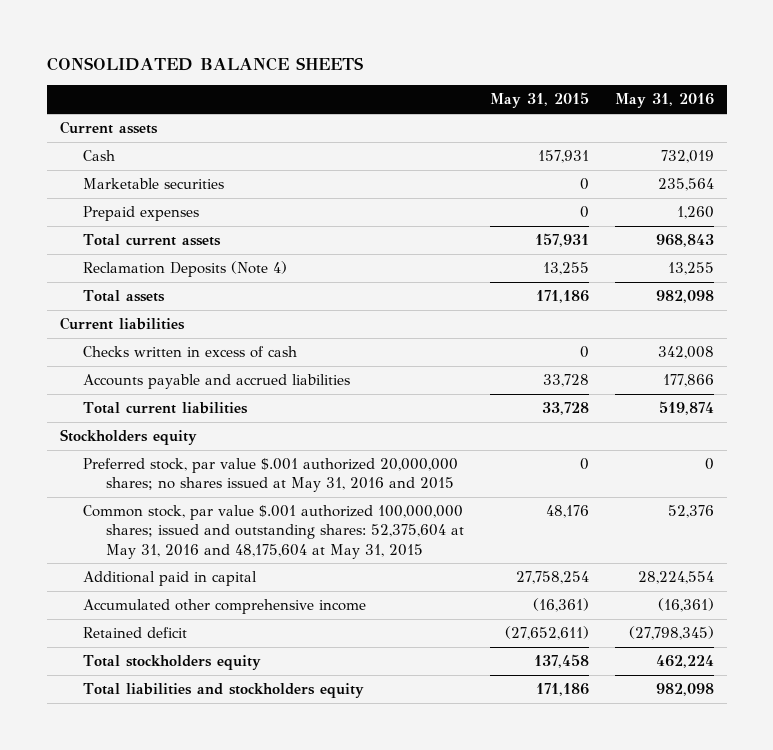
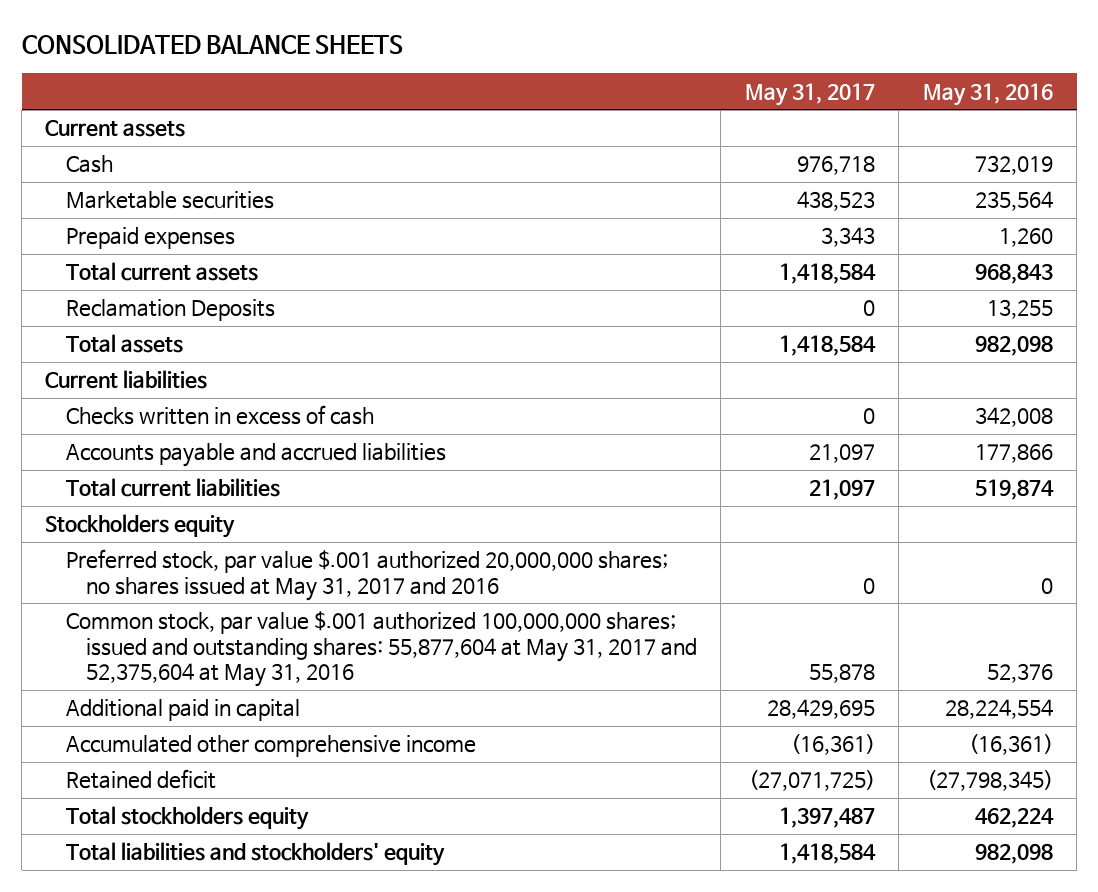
- | May 31, 2015 | May 31, 2016
+ | May 31, 2017 | May 31, 2016
- Reclamation Deposits (Note 4) | 13,255 | 13,255
+ Reclamation Deposits | 0 | 13,255
- Preferred stock, par value $.001 authorized 20,000,000 shares; no shares issued at May 31, 2016 and 2015 | 0 | 0
- Common stock, par value $.001 authorized 100,000,000 shares; issued and outstanding shares: 52,375,604 at May 31, 2016 and 48,175,604 at May 31, 2015 | 48,176 | 52,376
+ Preferred stock, par value $.001 authorized 20,000,000 shares; no shares issued at May 31, 2017 and 2016 | 0 | 0
+ Common stock, par value $.001 authorized 100,000,000 shares; issued and outstanding shares: 55,877,604 at May 31, 2017 and 52,375,604 at May 31, 2016 | 55,878 | 52,376
- Total liabilities and stockholders equity | 171,186 | 982,098
+ Total liabilities and stockholders' equity | 1,418,584 | 982,098

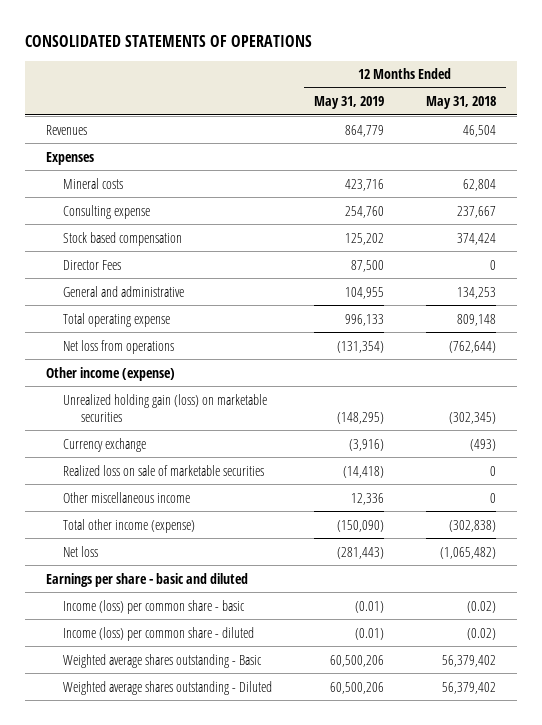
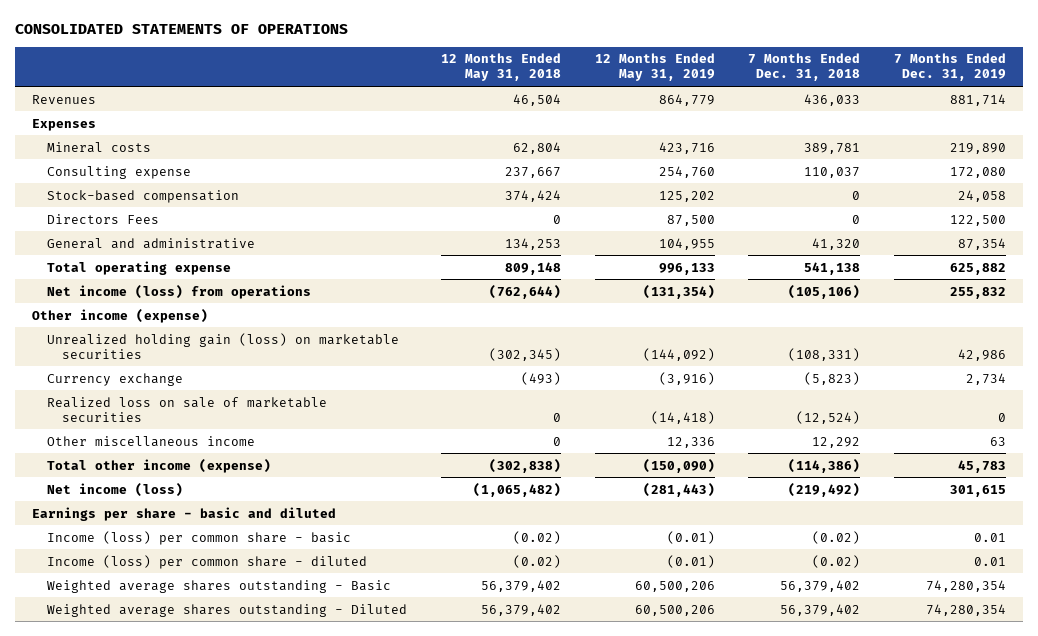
- | 12 Months Ended May 31, 2019 | 12 Months Ended May 31, 2018
+ | 12 Months Ended May 31, 2018 | 12 Months Ended May 31, 2019 | 7 Months Ended Dec. 31, 2018 | 7 Months Ended Dec. 31, 2019
- Stock based compensation | 125,202 | 374,424
- Director Fees | 87,500 | 0
+ Stock-based compensation | 374,424 | 125,202 | 0 | 24,058
+ Directors Fees | 0 | 87,500 | 0 | 122,500
- Net loss from operations | (131,354) | (762,644)
+ Net income (loss) from operations | (762,644) | (131,354) | (105,106) | 255,832
- Unrealized holding gain (loss) on marketable securities | (148,295) | (302,345)
+ Unrealized holding gain (loss) on marketable securities | (302,345) | (144,092) | (108,331) | 42,986
- Net loss | (281,443) | (1,065,482)
+ Net income (loss) | (1,065,482) | (281,443) | (219,492) | 301,615

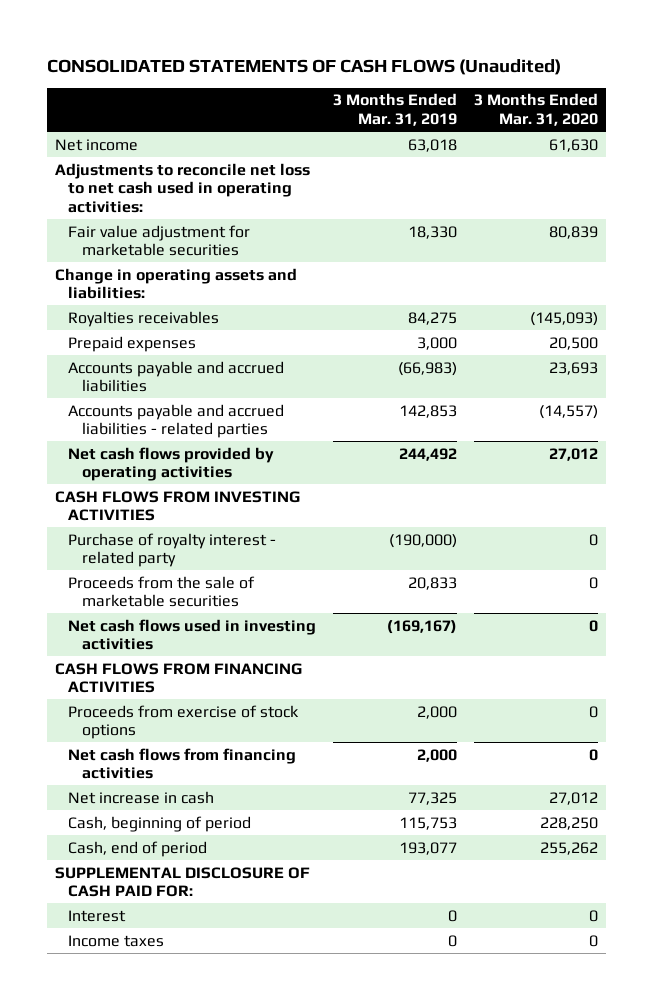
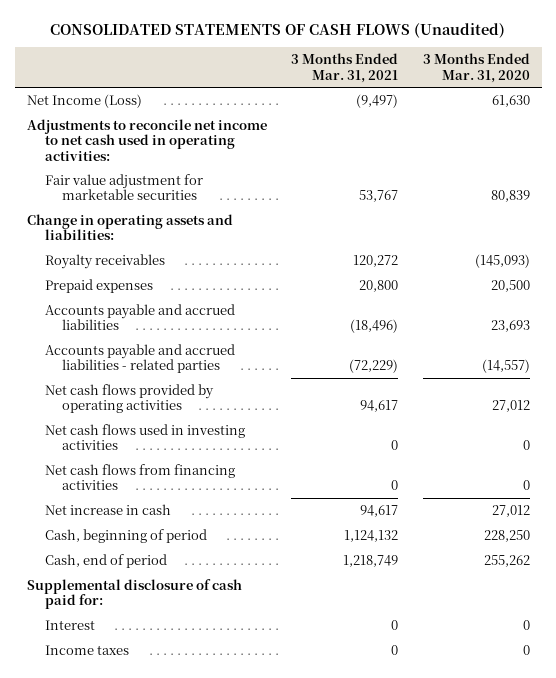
- | 3 Months Ended Mar. 31, 2019 | 3 Months Ended Mar. 31, 2020
+ | 3 Months Ended Mar. 31, 2021 | 3 Months Ended Mar. 31, 2020
- Net income | 63,018 | 61,630
- Adjustments to reconcile net loss to net cash used in operating activities:
+ Net Income (Loss) | (9,497) | 61,630
+ Adjustments to reconcile net income to net cash used in operating activities:
- Royalties receivables | 84,275 | (145,093)
+ Royalty receivables | 120,272 | (145,093)
- CASH FLOWS FROM INVESTING ACTIVITIES
- Purchase of royalty interest - related party | (190,000) | 0
- Proceeds from the sale of marketable securities | 20,833 | 0
- CASH FLOWS FROM FINANCING ACTIVITIES
- Proceeds from exercise of stock options | 2,000 | 0
- SUPPLEMENTAL DISCLOSURE OF CASH PAID FOR:
+ Supplemental disclosure of cash paid for:

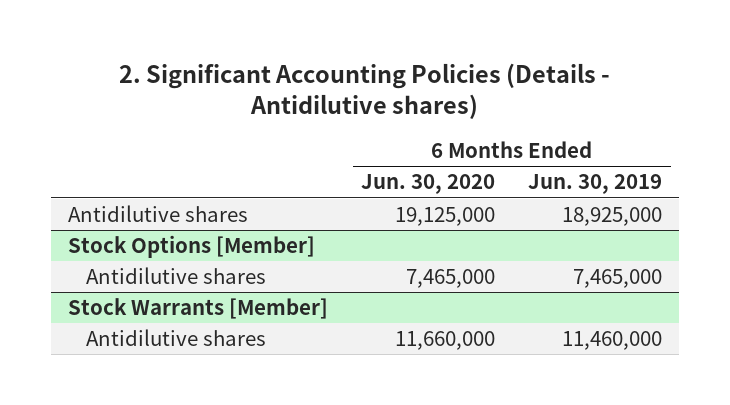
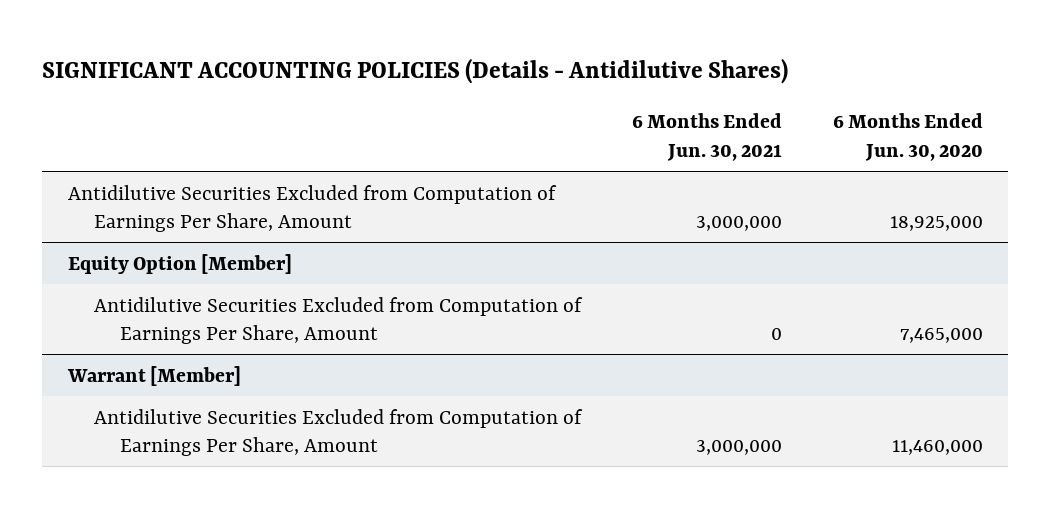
- 2. Significant Accounting Policies (Details - Antidilutive shares)
+ SIGNIFICANT ACCOUNTING POLICIES (Details - Antidilutive Shares)
- | 6 Months Ended Jun. 30, 2020 | 6 Months Ended Jun. 30, 2019
+ | 6 Months Ended Jun. 30, 2021 | 6 Months Ended Jun. 30, 2020
- Antidilutive shares | 19,125,000 | 18,925,000
- Stock Options [Member]
- Antidilutive shares | 7,465,000 | 7,465,000
- Stock Warrants [Member]
- Antidilutive shares | 11,660,000 | 11,460,000
+ Antidilutive Securities Excluded from Computation of Earnings Per Share, Amount | 3,000,000 | 18,925,000
+ Equity Option [Member]
+ Antidilutive Securities Excluded from Computation of Earnings Per Share, Amount | 0 | 7,465,000
+ Warrant [Member]
+ Antidilutive Securities Excluded from Computation of Earnings Per Share, Amount | 3,000,000 | 11,460,000

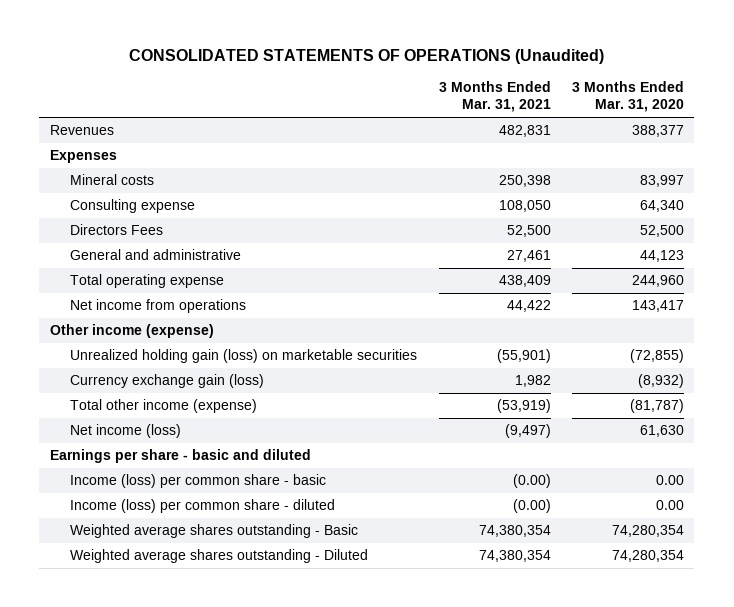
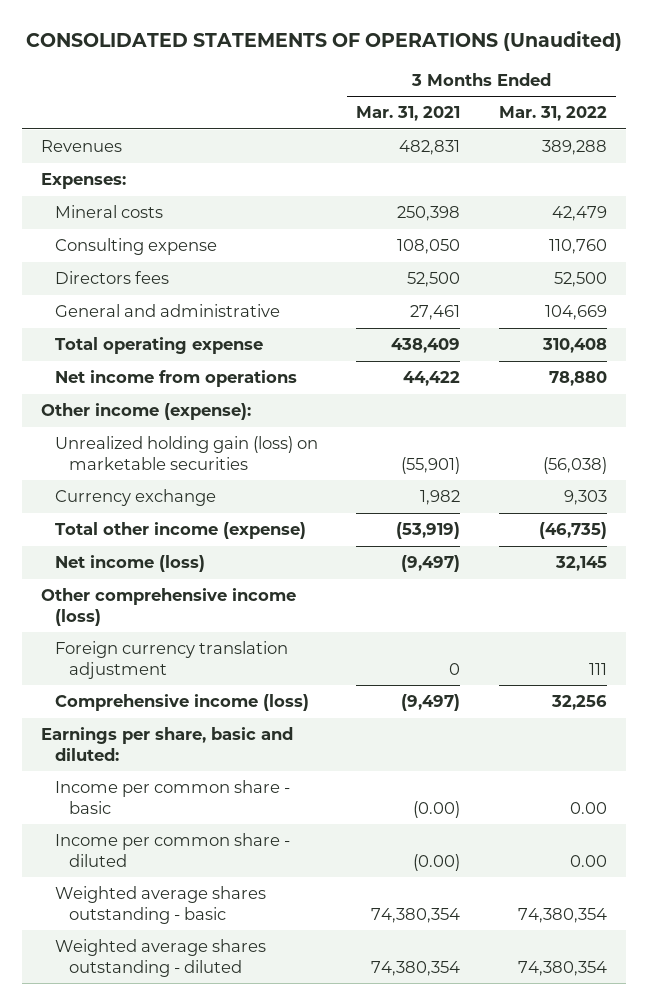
- | 3 Months Ended Mar. 31, 2021 | 3 Months Ended Mar. 31, 2020
+ | 3 Months Ended Mar. 31, 2021 | 3 Months Ended Mar. 31, 2022
- Expenses
+ Expenses:
- Directors Fees | 52,500 | 52,500
+ Directors fees | 52,500 | 52,500
- Other income (expense)
+ Other income (expense):
- Currency exchange gain (loss) | 1,982 | (8,932)
+ Currency exchange | 1,982 | 9,303
- Earnings per share - basic and diluted
- Income (loss) per common share - basic | (0.00) | 0.00
- Income (loss) per common share - diluted | (0.00) | 0.00
- Weighted average shares outstanding - Basic | 74,380,354 | 74,280,354
- Weighted average shares outstanding - Diluted | 74,380,354 | 74,280,354
+ Other comprehensive income (loss)
+ Foreign currency translation adjustment | 0 | 111
+ Comprehensive income (loss) | (9,497) | 32,256
+ Earnings per share, basic and diluted:
+ Income per common share - basic | (0.00) | 0.00
+ Income per common share - diluted | (0.00) | 0.00
+ Weighted average shares outstanding - basic | 74,380,354 | 74,380,354
+ Weighted average shares outstanding - diluted | 74,380,354 | 74,380,354

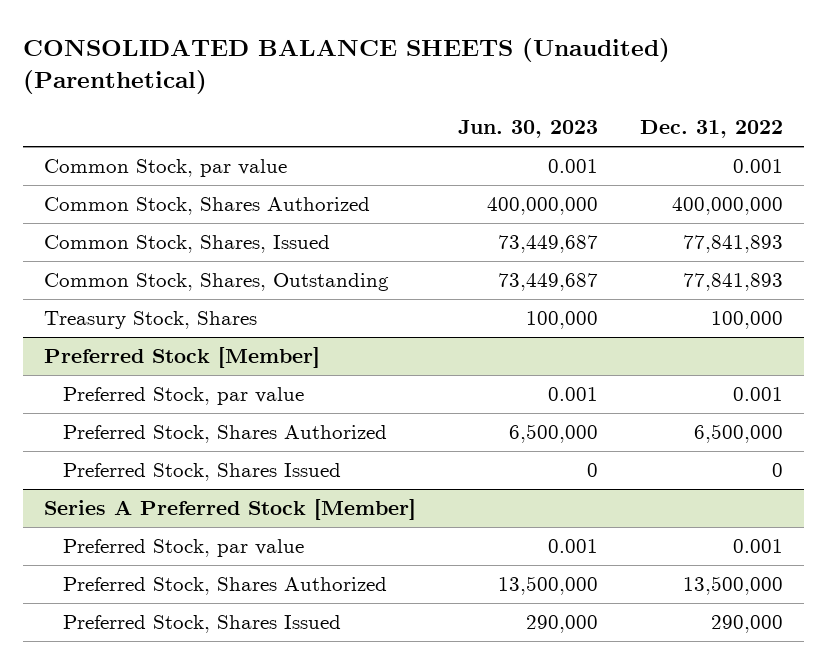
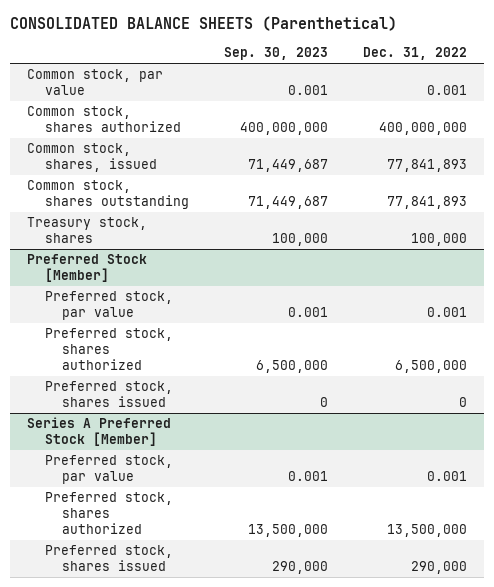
- CONSOLIDATED BALANCE SHEETS (Unaudited) (Parenthetical)
+ CONSOLIDATED BALANCE SHEETS (Parenthetical)
- | Jun. 30, 2023 | Dec. 31, 2022
+ | Sep. 30, 2023 | Dec. 31, 2022
- Common Stock, par value | 0.001 | 0.001
- Common Stock, Shares Authorized | 400,000,000 | 400,000,000
- Common Stock, Shares, Issued | 73,449,687 | 77,841,893
- Common Stock, Shares, Outstanding | 73,449,687 | 77,841,893
- Treasury Stock, Shares | 100,000 | 100,000
+ Common stock, par value | 0.001 | 0.001
+ Common stock, shares authorized | 400,000,000 | 400,000,000
+ Common stock, shares, issued | 71,449,687 | 77,841,893
+ Common stock, shares outstanding | 71,449,687 | 77,841,893
+ Treasury stock, shares | 100,000 | 100,000
@ Preferred Stock [Member]
- Preferred Stock, par value | 0.001 | 0.001
- Preferred Stock, Shares Authorized | 6,500,000 | 6,500,000
- Preferred Stock, Shares Issued | 0 | 0
+ Preferred stock, par value | 0.001 | 0.001
+ Preferred stock, shares authorized | 6,500,000 | 6,500,000
+ Preferred stock, shares issued | 0 | 0
@ Series A Preferred Stock [Member]
- Preferred Stock, par value | 0.001 | 0.001
- Preferred Stock, Shares Authorized | 13,500,000 | 13,500,000
- Preferred Stock, Shares Issued | 290,000 | 290,000
+ Preferred stock, par value | 0.001 | 0.001
+ Preferred stock, shares authorized | 13,500,000 | 13,500,000
+ Preferred stock, shares issued | 290,000 | 290,000

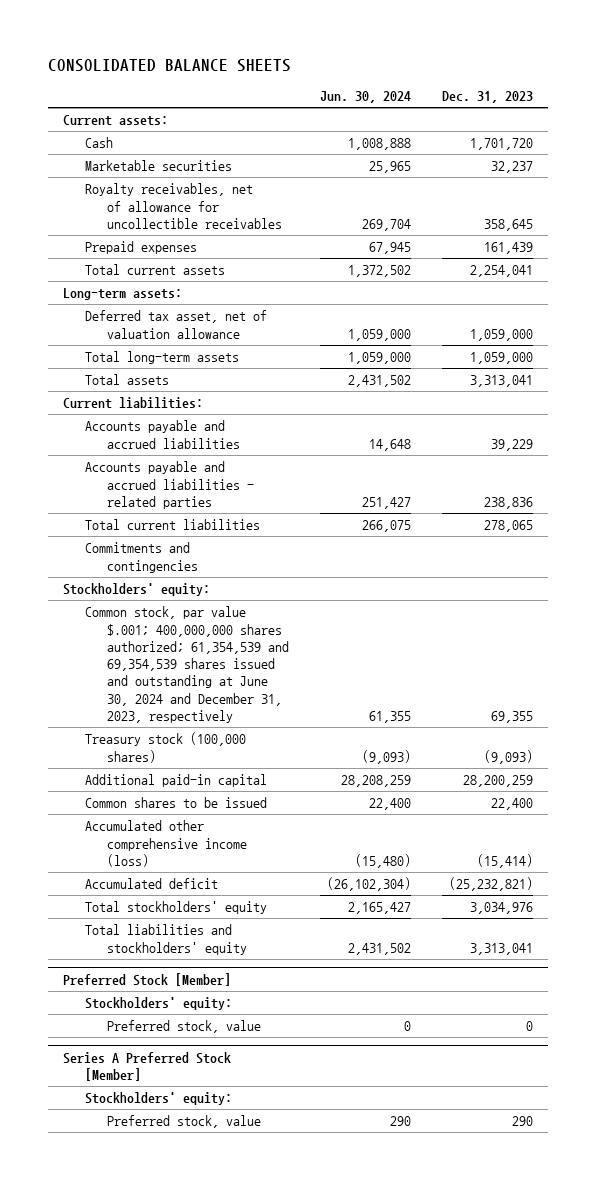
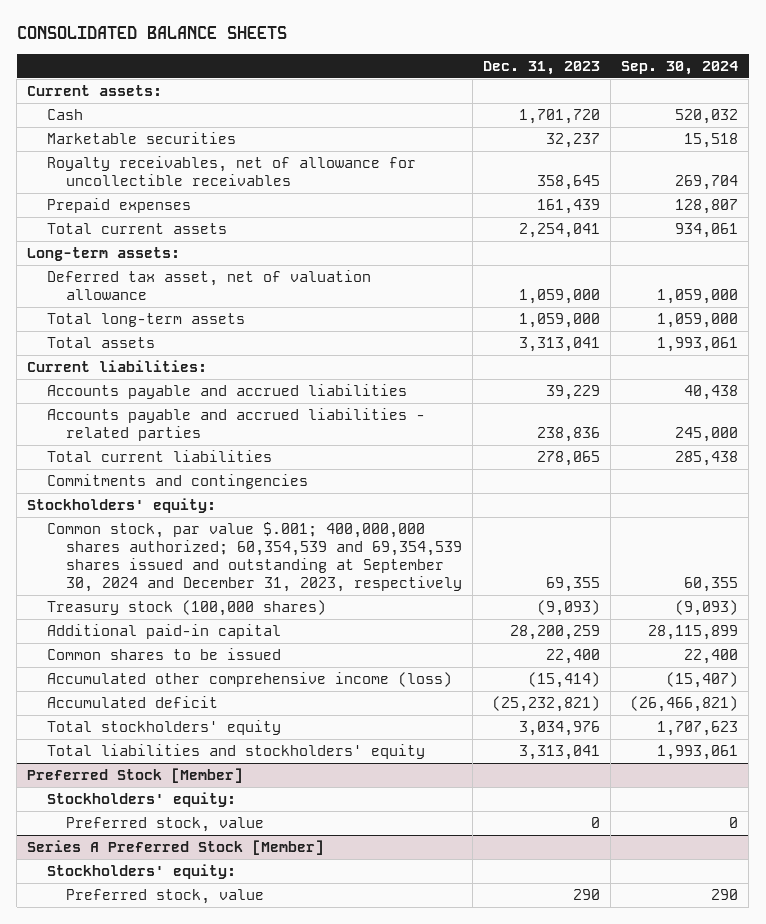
- | Jun. 30, 2024 | Dec. 31, 2023
+ | Dec. 31, 2023 | Sep. 30, 2024
- Common stock, par value $.001; 400,000,000 shares authorized; 61,354,539 and 69,354,539 shares issued and outstanding at June 30, 2024 and December 31, 2023, respectively | 61,355 | 69,355
+ Common stock, par value $.001; 400,000,000 shares authorized; 60,354,539 and 69,354,539 shares issued and outstanding at September 30, 2024 and December 31, 2023, respectively | 69,355 | 60,355

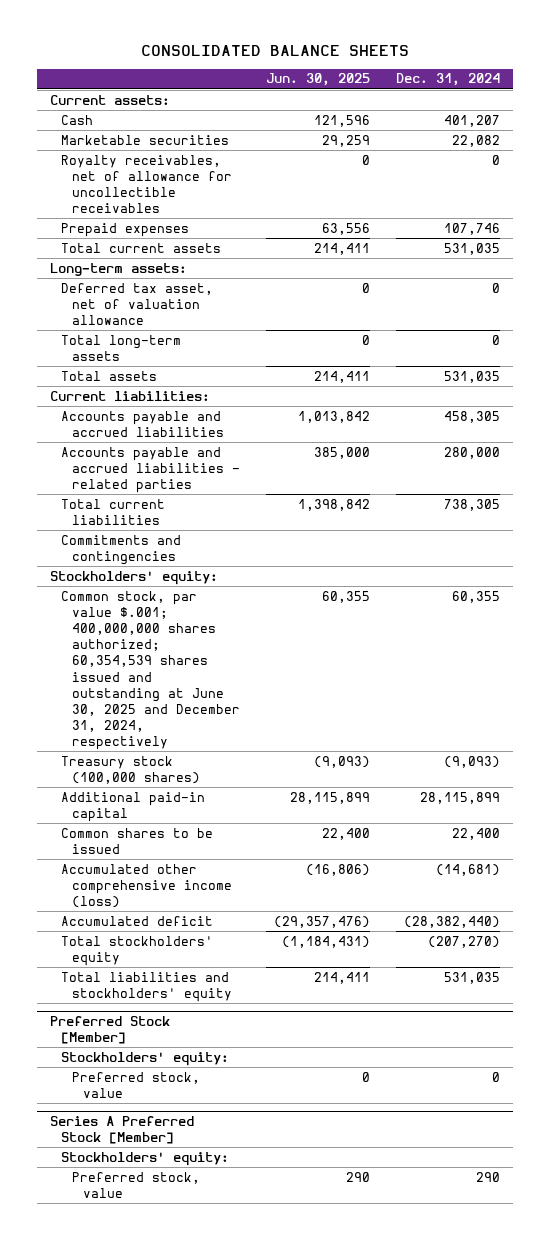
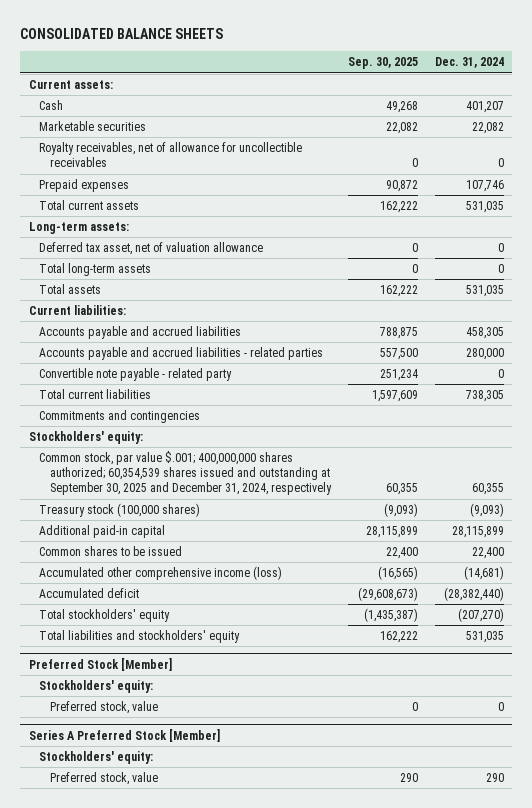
- | Jun. 30, 2025 | Dec. 31, 2024
+ | Sep. 30, 2025 | Dec. 31, 2024
+ Convertible note payable - related party | 251,234 | 0
- Common stock, par value $.001; 400,000,000 shares authorized; 60,354,539 shares issued and outstanding at June 30, 2025 and December 31, 2024, respectively | 60,355 | 60,355
+ Common stock, par value $.001; 400,000,000 shares authorized; 60,354,539 shares issued and outstanding at September 30, 2025 and December 31, 2024, respectively | 60,355 | 60,355

